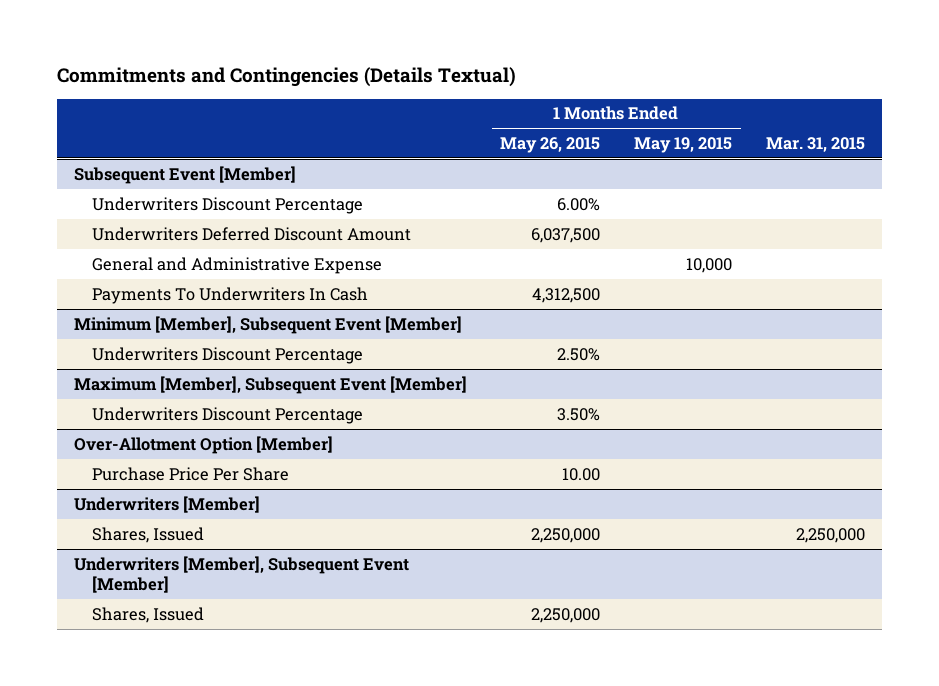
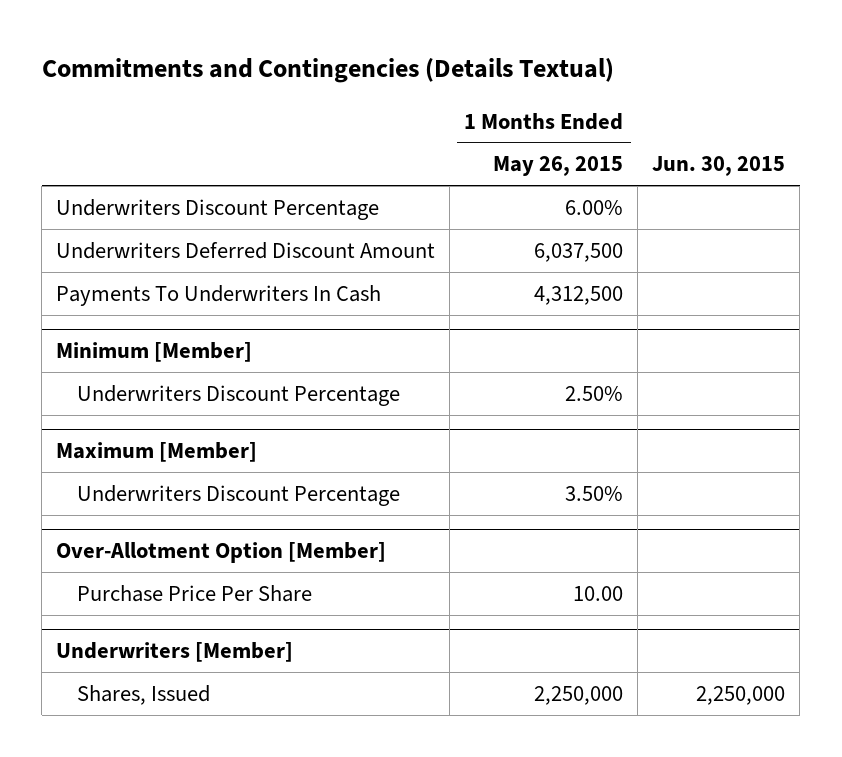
- | 1 Months Ended May 26, 2015 | 1 Months Ended May 19, 2015 | Mar. 31, 2015
+ | 1 Months Ended May 26, 2015 | Jun. 30, 2015
- Subsequent Event [Member]
- General and Administrative Expense | | 10,000 |
- Minimum [Member], Subsequent Event [Member]
+ Minimum [Member]
- Maximum [Member], Subsequent Event [Member]
+ Maximum [Member]
- Underwriters [Member], Subsequent Event [Member]
- Shares, Issued | 2,250,000 | |

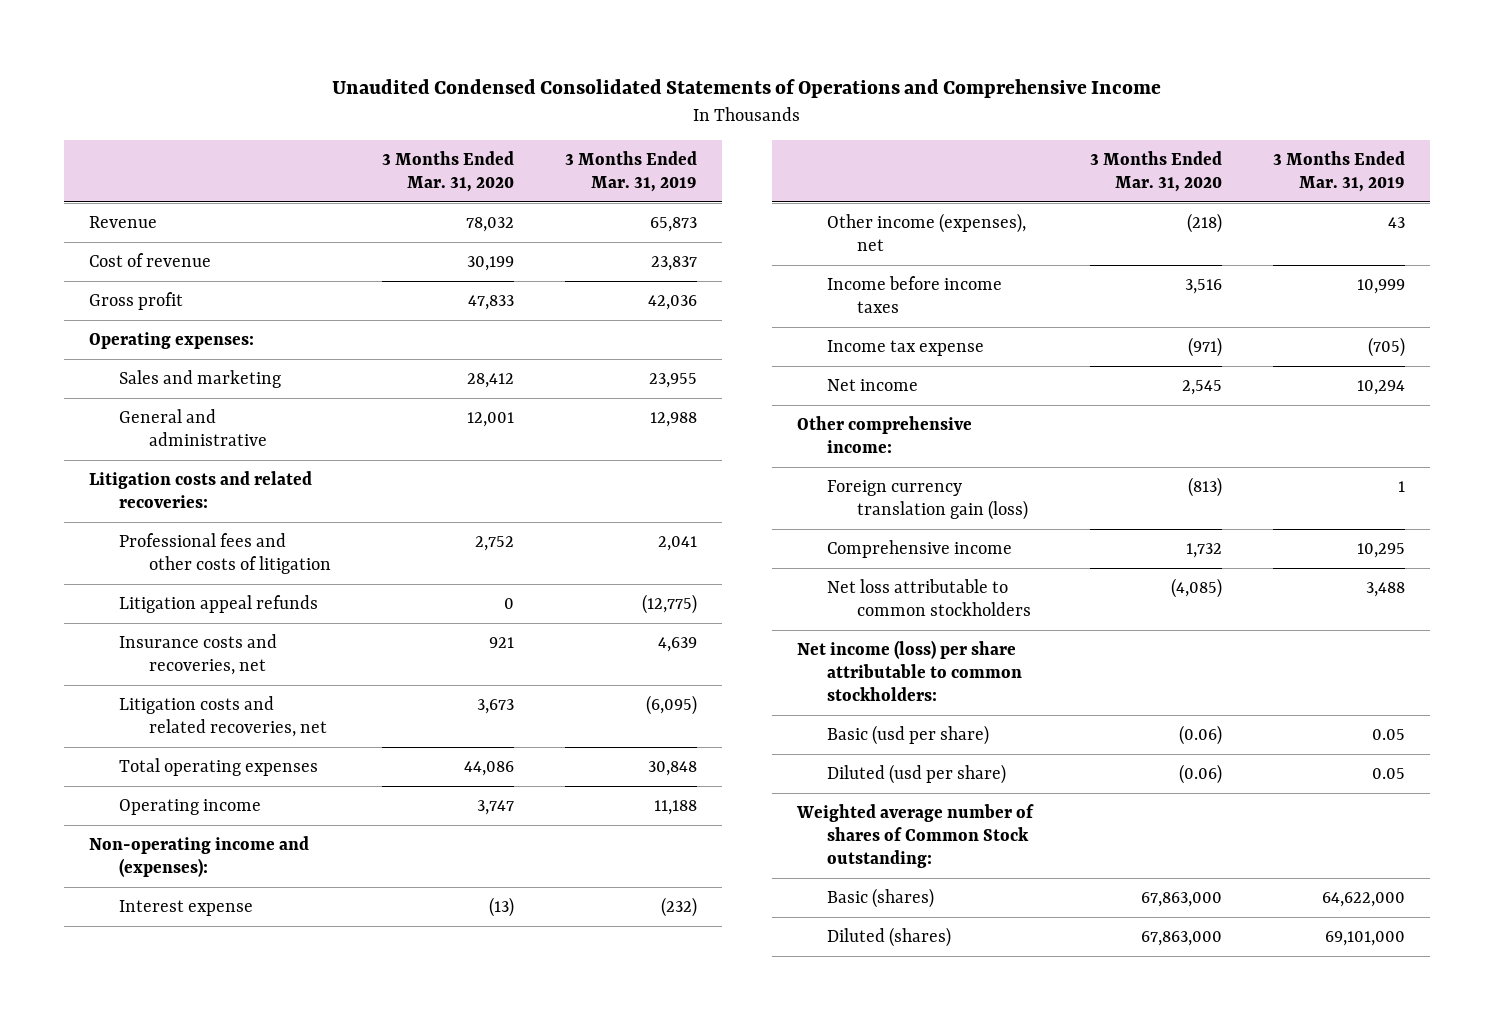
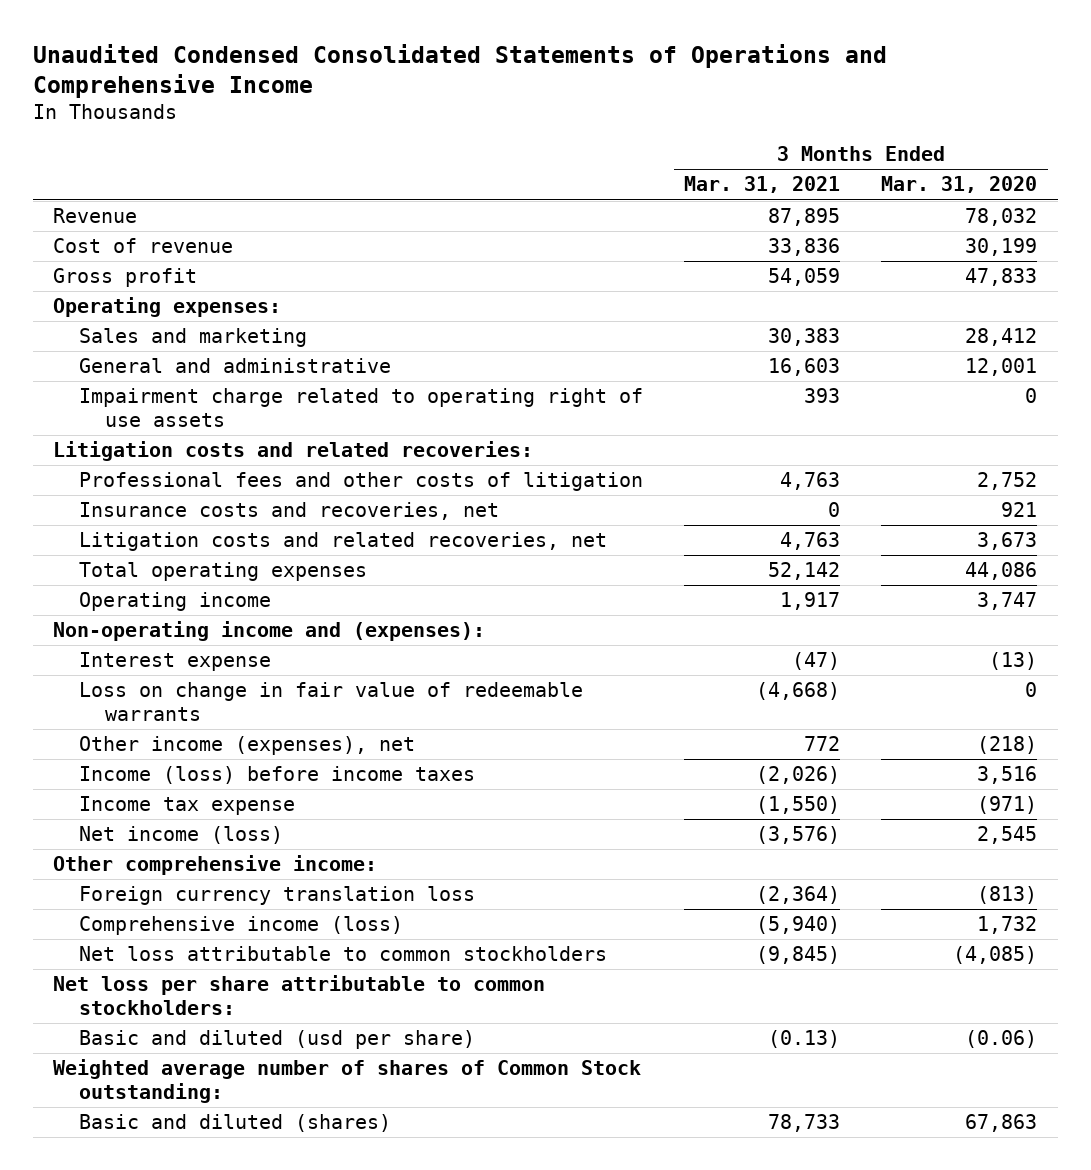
- | 3 Months Ended Mar. 31, 2020 | 3 Months Ended Mar. 31, 2019
+ | 3 Months Ended Mar. 31, 2021 | 3 Months Ended Mar. 31, 2020
+ Impairment charge related to operating right of use assets | 393 | 0
- Litigation appeal refunds | 0 | (12,775)
+ Loss on change in fair value of redeemable warrants | (4,668) | 0
- Income before income taxes | 3,516 | 10,999
+ Income (loss) before income taxes | (2,026) | 3,516
- Net income | 2,545 | 10,294
+ Net income (loss) | (3,576) | 2,545
- Foreign currency translation gain (loss) | (813) | 1
- Comprehensive income | 1,732 | 10,295
+ Foreign currency translation loss | (2,364) | (813)
+ Comprehensive income (loss) | (5,940) | 1,732
- Net income (loss) per share attributable to common stockholders:
- Basic (usd per share) | (0.06) | 0.05
- Diluted (usd per share) | (0.06) | 0.05
+ Net loss per share attributable to common stockholders:
+ Basic and diluted (usd per share) | (0.13) | (0.06)
- Basic (shares) | 67,863,000 | 64,622,000
- Diluted (shares) | 67,863,000 | 69,101,000
+ Basic and diluted (shares) | 78,733 | 67,863

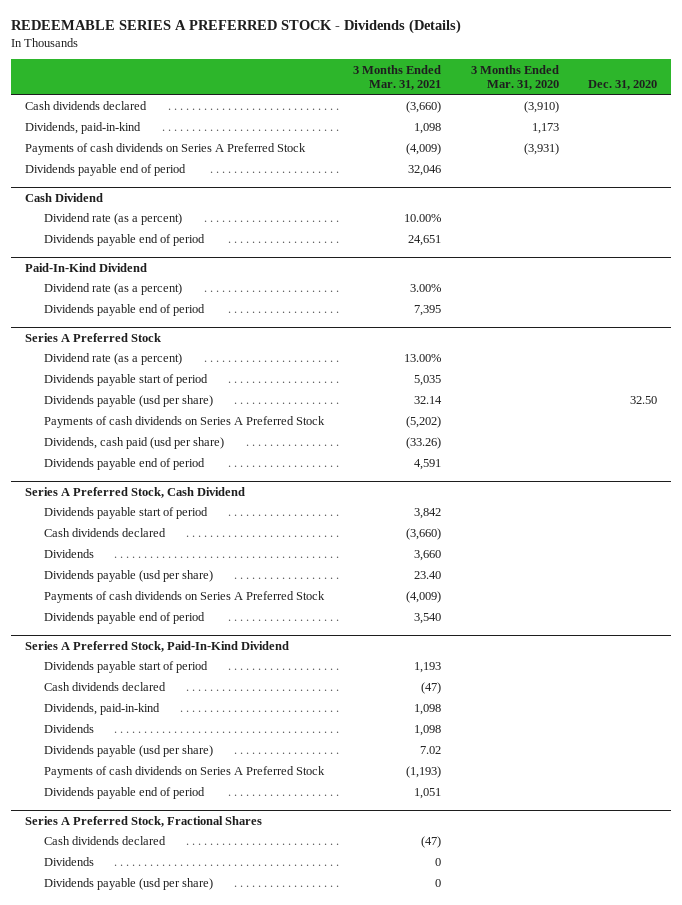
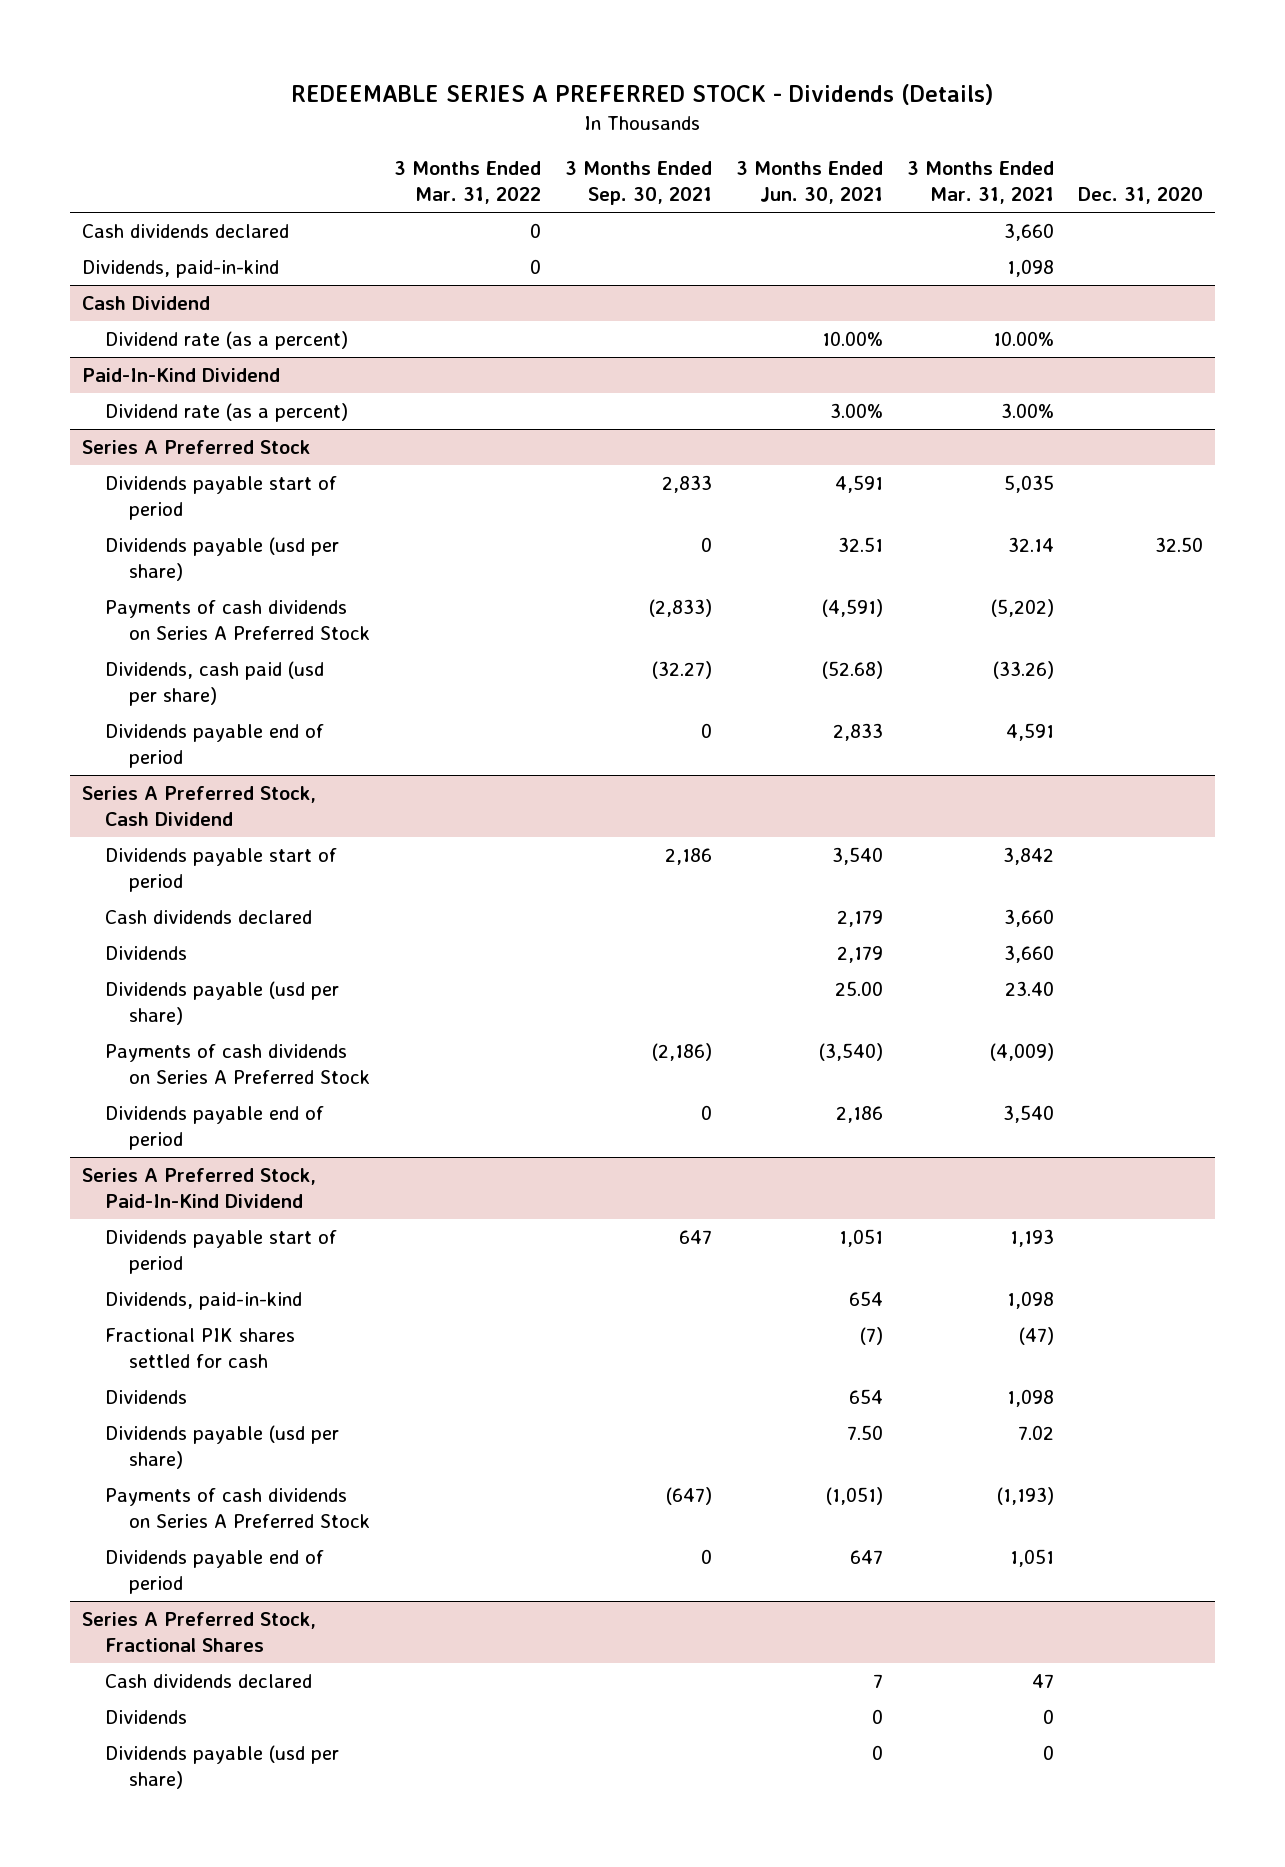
- | 3 Months Ended Mar. 31, 2021 | 3 Months Ended Mar. 31, 2020 | Dec. 31, 2020
+ | 3 Months Ended Mar. 31, 2022 | 3 Months Ended Sep. 30, 2021 | 3 Months Ended Jun. 30, 2021 | 3 Months Ended Mar. 31, 2021 | Dec. 31, 2020
- Cash dividends declared | (3,660) | (3,910) |
+ Cash dividends declared | 0 | | | 3,660 |
- Payments of cash dividends on Series A Preferred Stock | (4,009) | (3,931) |
- Dividends payable end of period | 32,046 | |
@ Cash Dividend
- Dividends payable end of period | 24,651 | |
@ Paid-In-Kind Dividend
- Dividends payable end of period | 7,395 | |
@ Series A Preferred Stock
- Dividend rate (as a percent) | 13.00% | |
@ Series A Preferred Stock, Cash Dividend
- Cash dividends declared | (3,660) | |
+ Cash dividends declared | | | 2,179 | 3,660 |
@ Series A Preferred Stock, Paid-In-Kind Dividend
- Cash dividends declared | (47) | |
+ Fractional PIK shares settled for cash | | | (7) | (47) |
@ Series A Preferred Stock, Fractional Shares
- Cash dividends declared | (47) | |
+ Cash dividends declared | | | 7 | 47 |

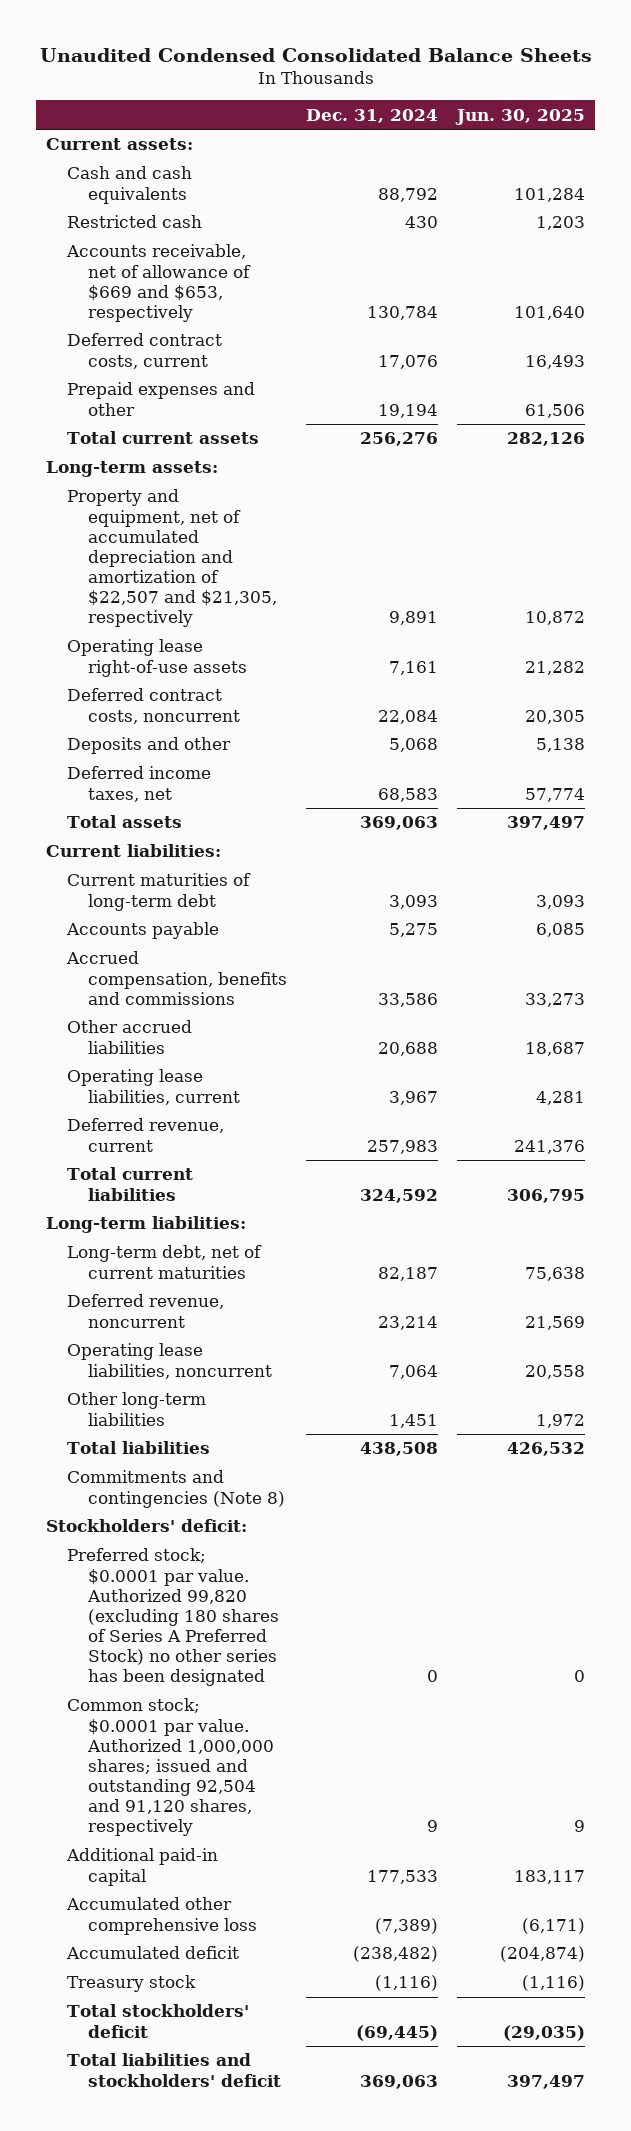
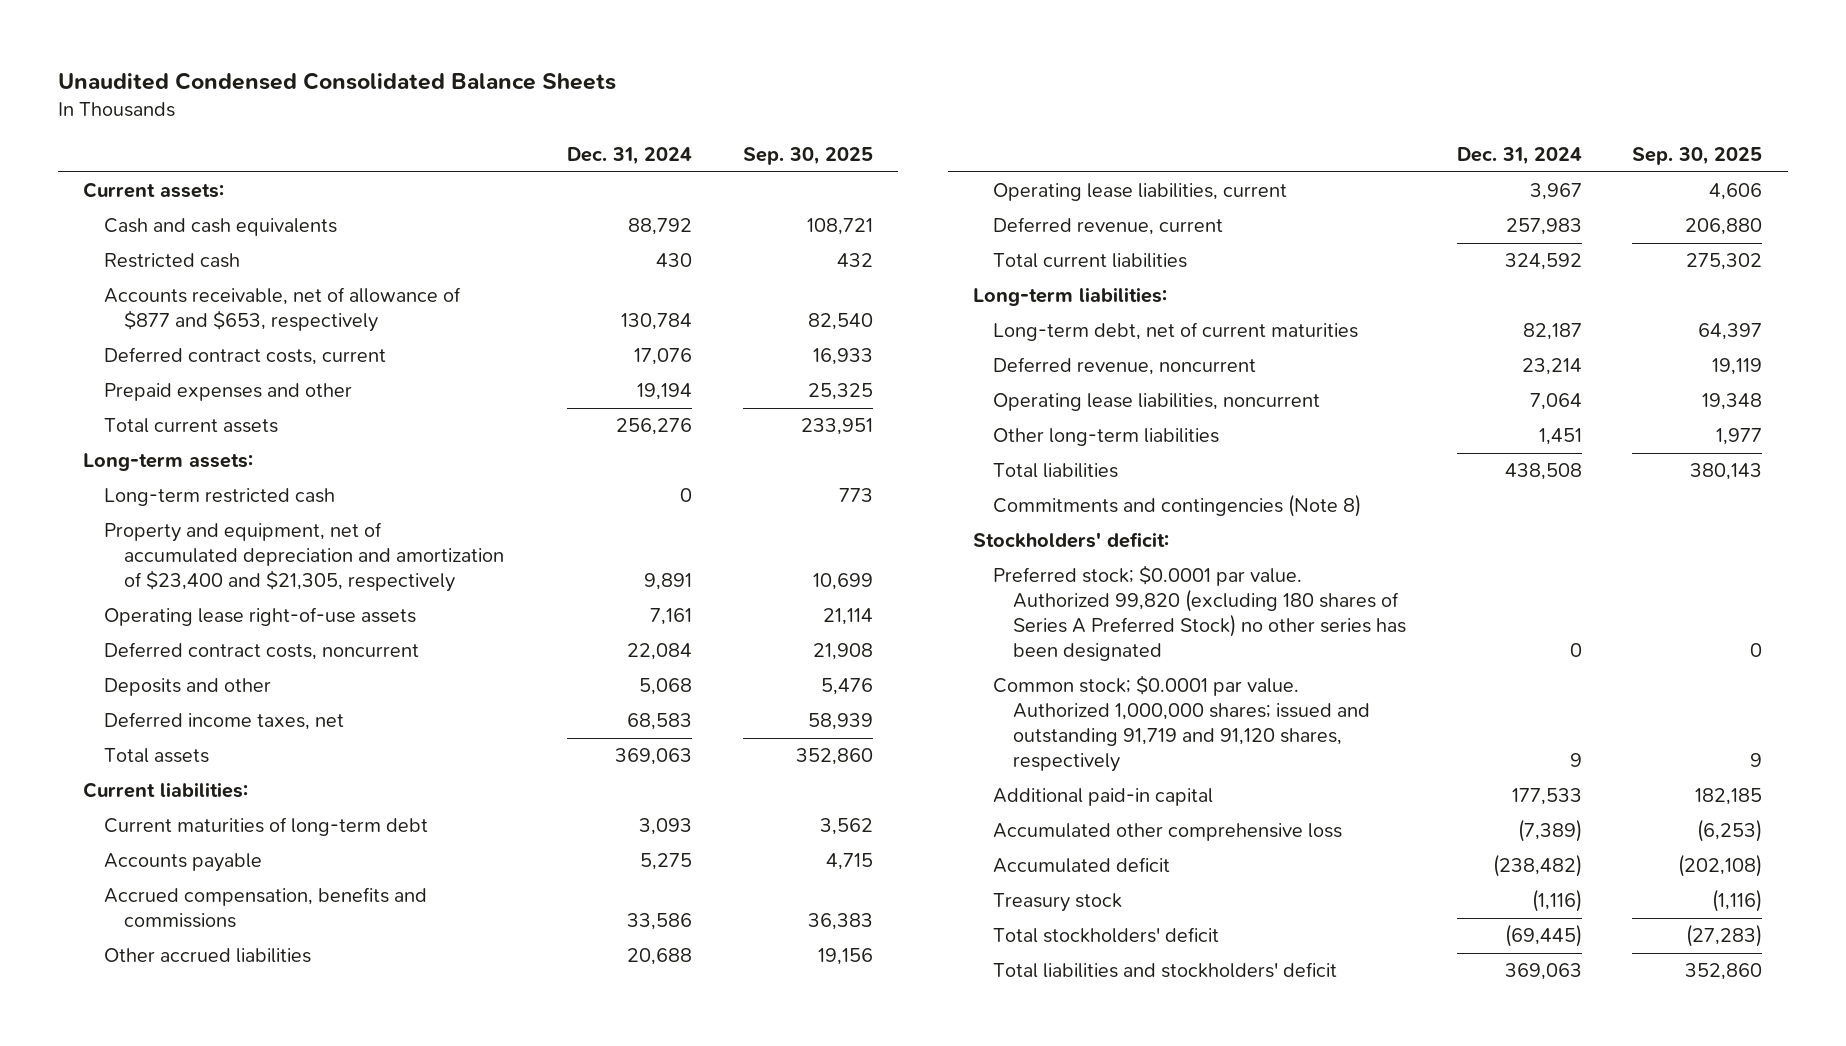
- | Dec. 31, 2024 | Jun. 30, 2025
+ | Dec. 31, 2024 | Sep. 30, 2025
- Accounts receivable, net of allowance of $669 and $653, respectively | 130,784 | 101,640
+ Accounts receivable, net of allowance of $877 and $653, respectively | 130,784 | 82,540
- Property and equipment, net of accumulated depreciation and amortization of $22,507 and $21,305, respectively | 9,891 | 10,872
+ Long-term restricted cash | 0 | 773
+ Property and equipment, net of accumulated depreciation and amortization of $23,400 and $21,305, respectively | 9,891 | 10,699
- Common stock; $0.0001 par value. Authorized 1,000,000 shares; issued and outstanding 92,504 and 91,120 shares, respectively | 9 | 9
+ Common stock; $0.0001 par value. Authorized 1,000,000 shares; issued and outstanding 91,719 and 91,120 shares, respectively | 9 | 9

